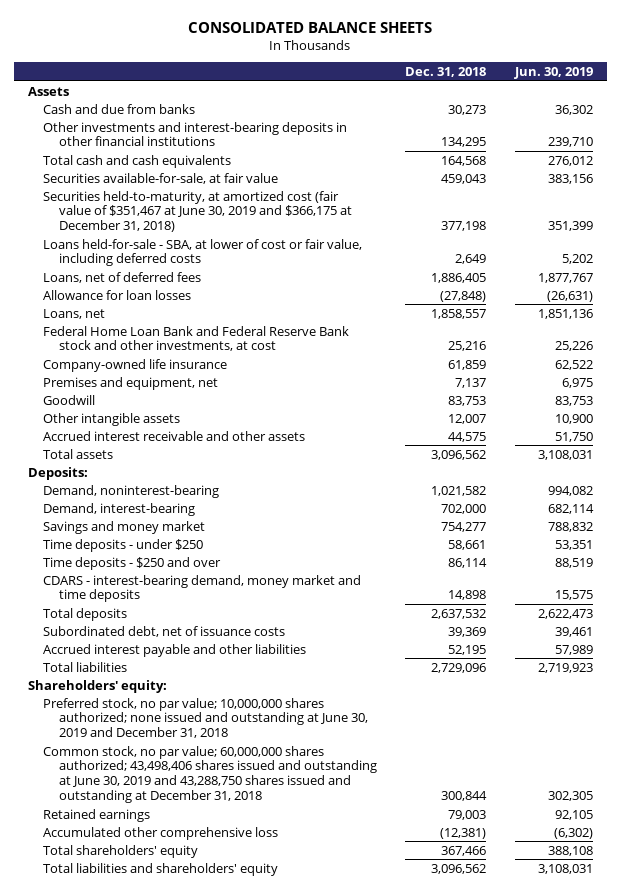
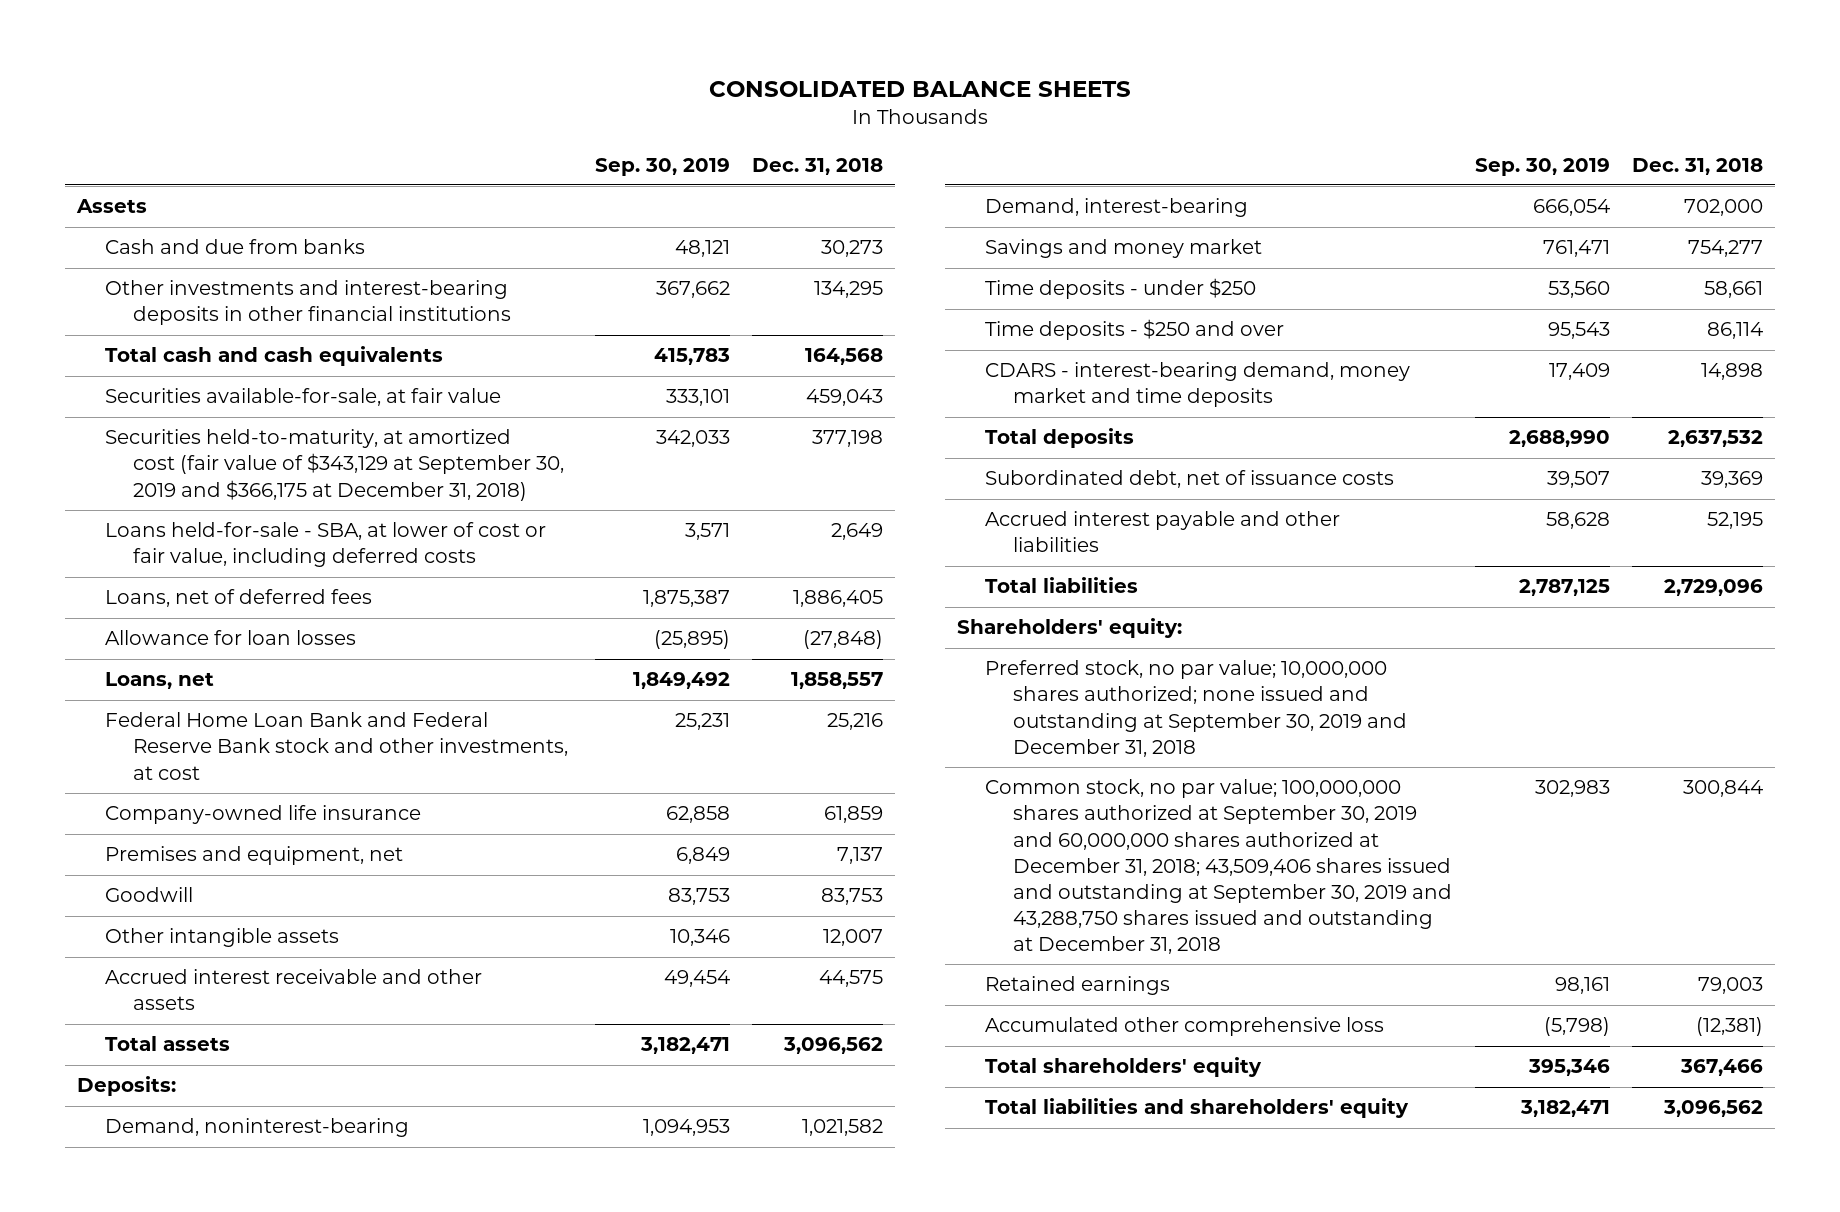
- | Dec. 31, 2018 | Jun. 30, 2019
+ | Sep. 30, 2019 | Dec. 31, 2018
- Securities held-to-maturity, at amortized cost (fair value of $351,467 at June 30, 2019 and $366,175 at December 31, 2018) | 377,198 | 351,399
+ Securities held-to-maturity, at amortized cost (fair value of $343,129 at September 30, 2019 and $366,175 at December 31, 2018) | 342,033 | 377,198
- Preferred stock, no par value; 10,000,000 shares authorized; none issued and outstanding at June 30, 2019 and December 31, 2018
- Common stock, no par value; 60,000,000 shares authorized; 43,498,406 shares issued and outstanding at June 30, 2019 and 43,288,750 shares issued and outstanding at December 31, 2018 | 300,844 | 302,305
+ Preferred stock, no par value; 10,000,000 shares authorized; none issued and outstanding at September 30, 2019 and December 31, 2018
+ Common stock, no par value; 100,000,000 shares authorized at September 30, 2019 and 60,000,000 shares authorized at December 31, 2018; 43,509,406 shares issued and outstanding at September 30, 2019 and 43,288,750 shares issued and outstanding at December 31, 2018 | 302,983 | 300,844

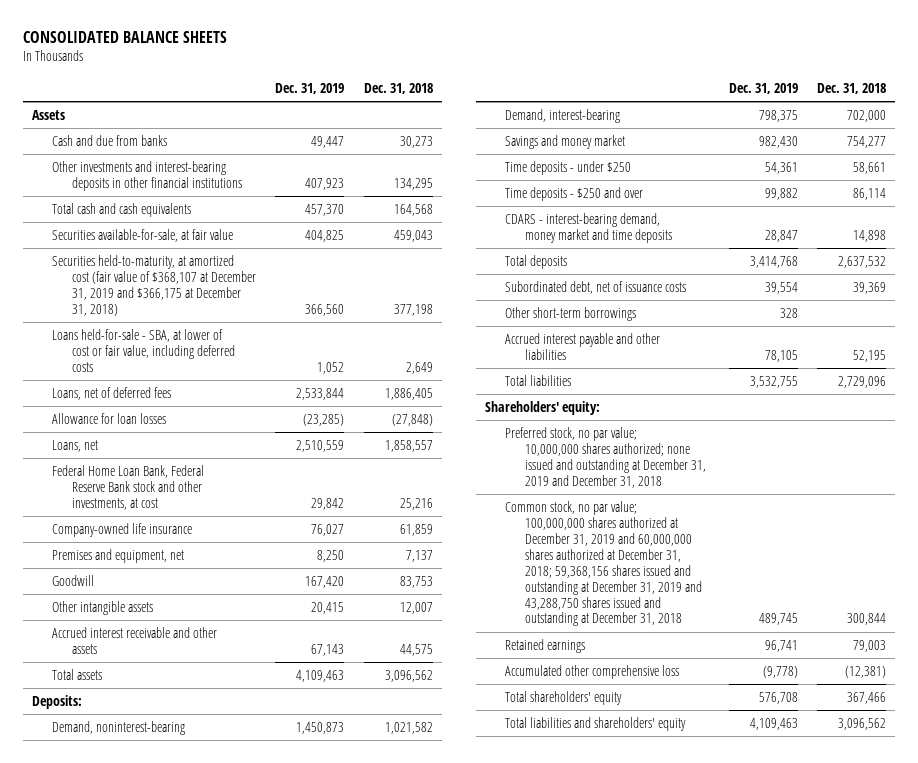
- | Sep. 30, 2019 | Dec. 31, 2018
+ | Dec. 31, 2019 | Dec. 31, 2018
- Securities held-to-maturity, at amortized cost (fair value of $343,129 at September 30, 2019 and $366,175 at December 31, 2018) | 342,033 | 377,198
+ Securities held-to-maturity, at amortized cost (fair value of $368,107 at December 31, 2019 and $366,175 at December 31, 2018) | 366,560 | 377,198
- Federal Home Loan Bank and Federal Reserve Bank stock and other investments, at cost | 25,231 | 25,216
+ Federal Home Loan Bank, Federal Reserve Bank stock and other investments, at cost | 29,842 | 25,216
+ Other short-term borrowings | 328 |
- Preferred stock, no par value; 10,000,000 shares authorized; none issued and outstanding at September 30, 2019 and December 31, 2018
- Common stock, no par value; 100,000,000 shares authorized at September 30, 2019 and 60,000,000 shares authorized at December 31, 2018; 43,509,406 shares issued and outstanding at September 30, 2019 and 43,288,750 shares issued and outstanding at December 31, 2018 | 302,983 | 300,844
+ Preferred stock, no par value; 10,000,000 shares authorized; none issued and outstanding at December 31, 2019 and December 31, 2018
+ Common stock, no par value; 100,000,000 shares authorized at December 31, 2019 and 60,000,000 shares authorized at December 31, 2018; 59,368,156 shares issued and outstanding at December 31, 2019 and 43,288,750 shares issued and outstanding at December 31, 2018 | 489,745 | 300,844

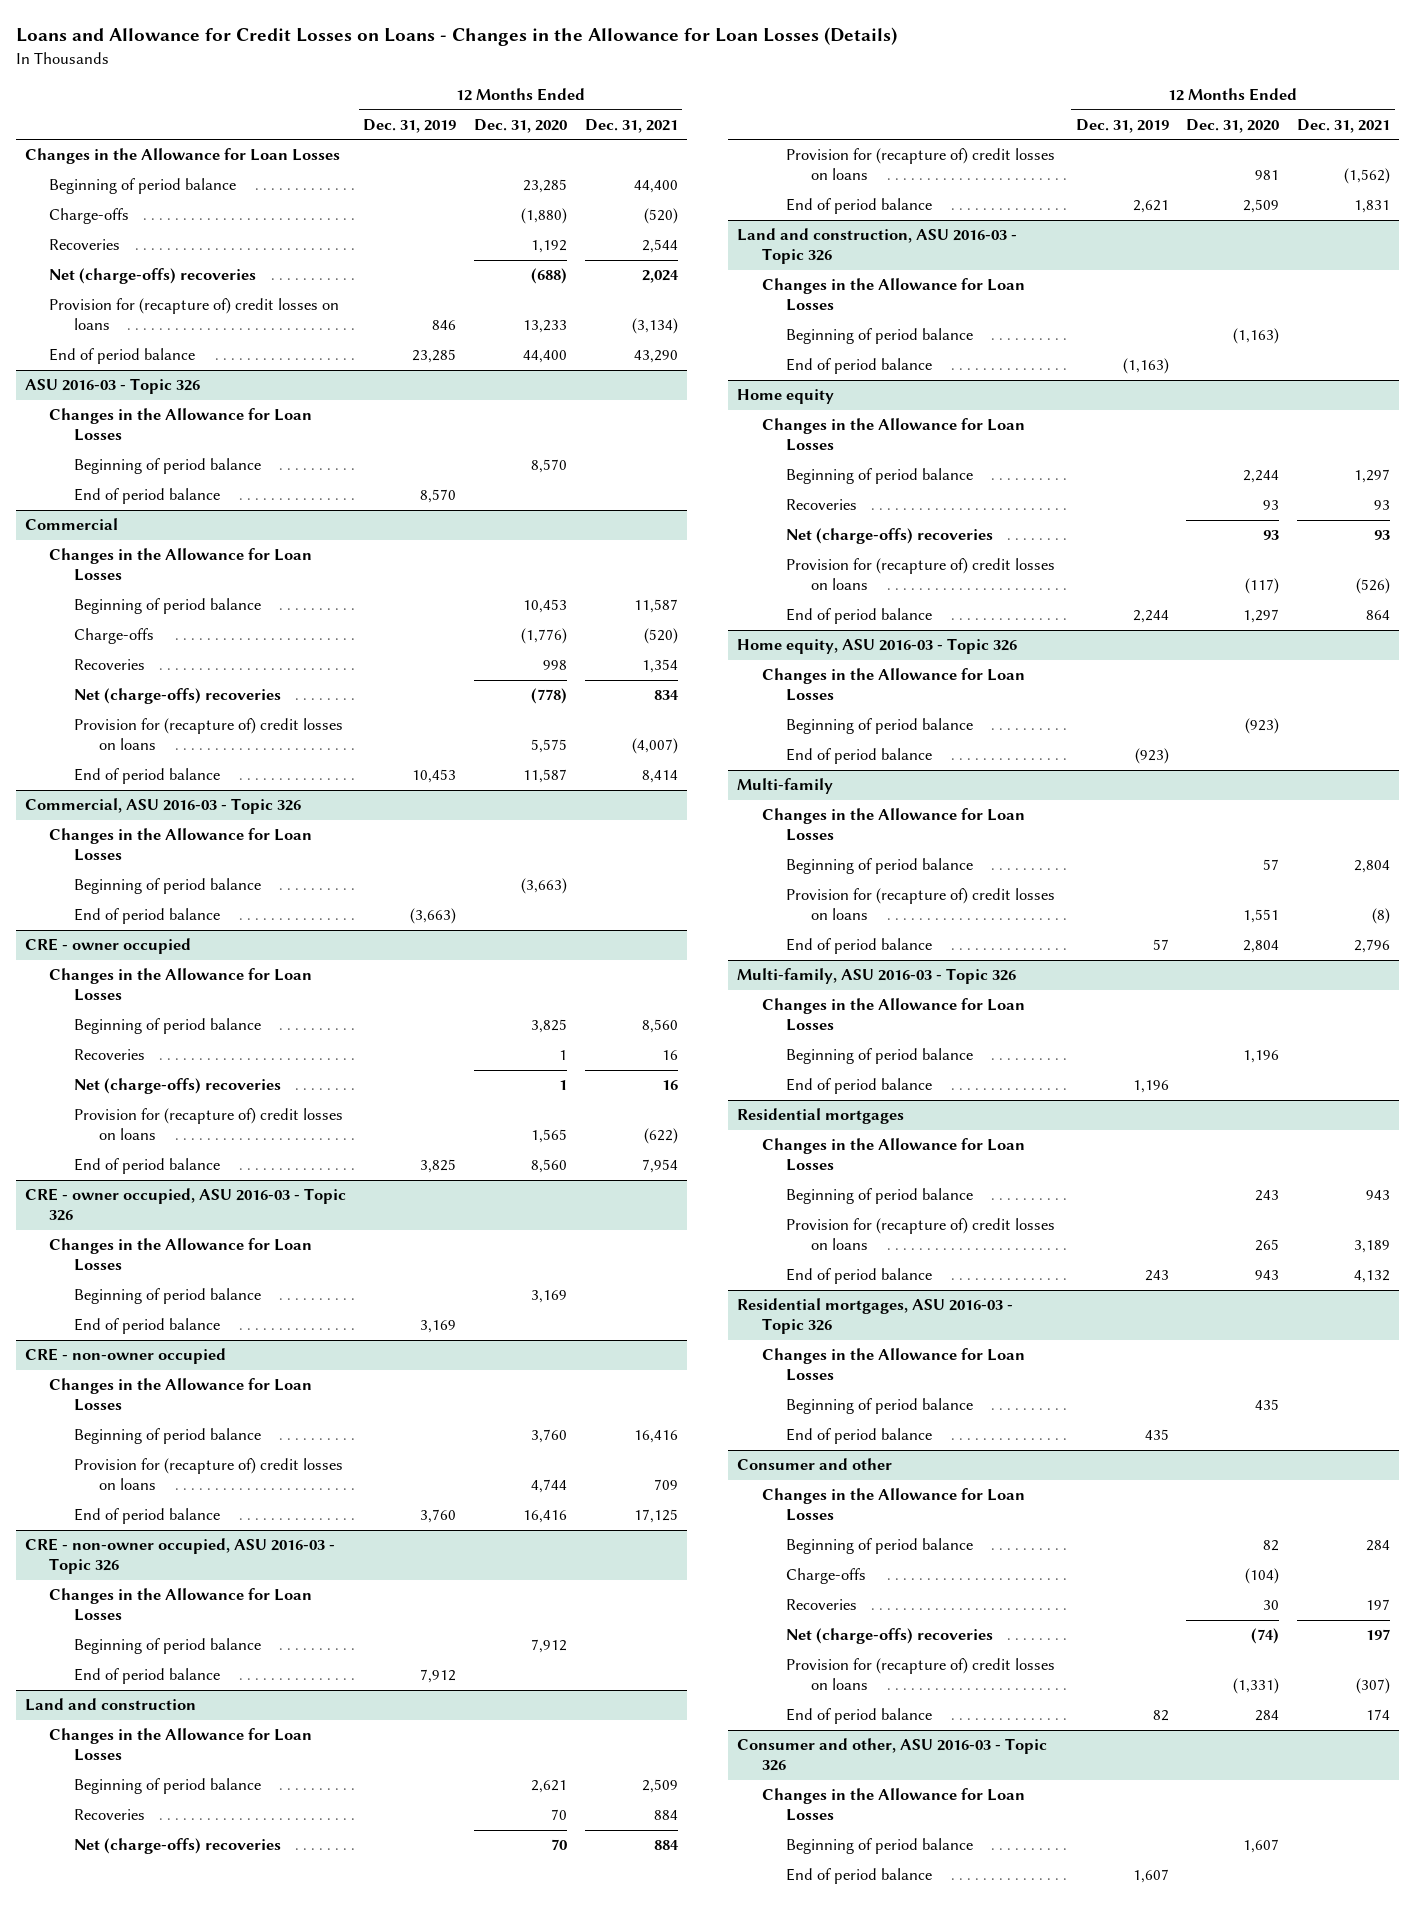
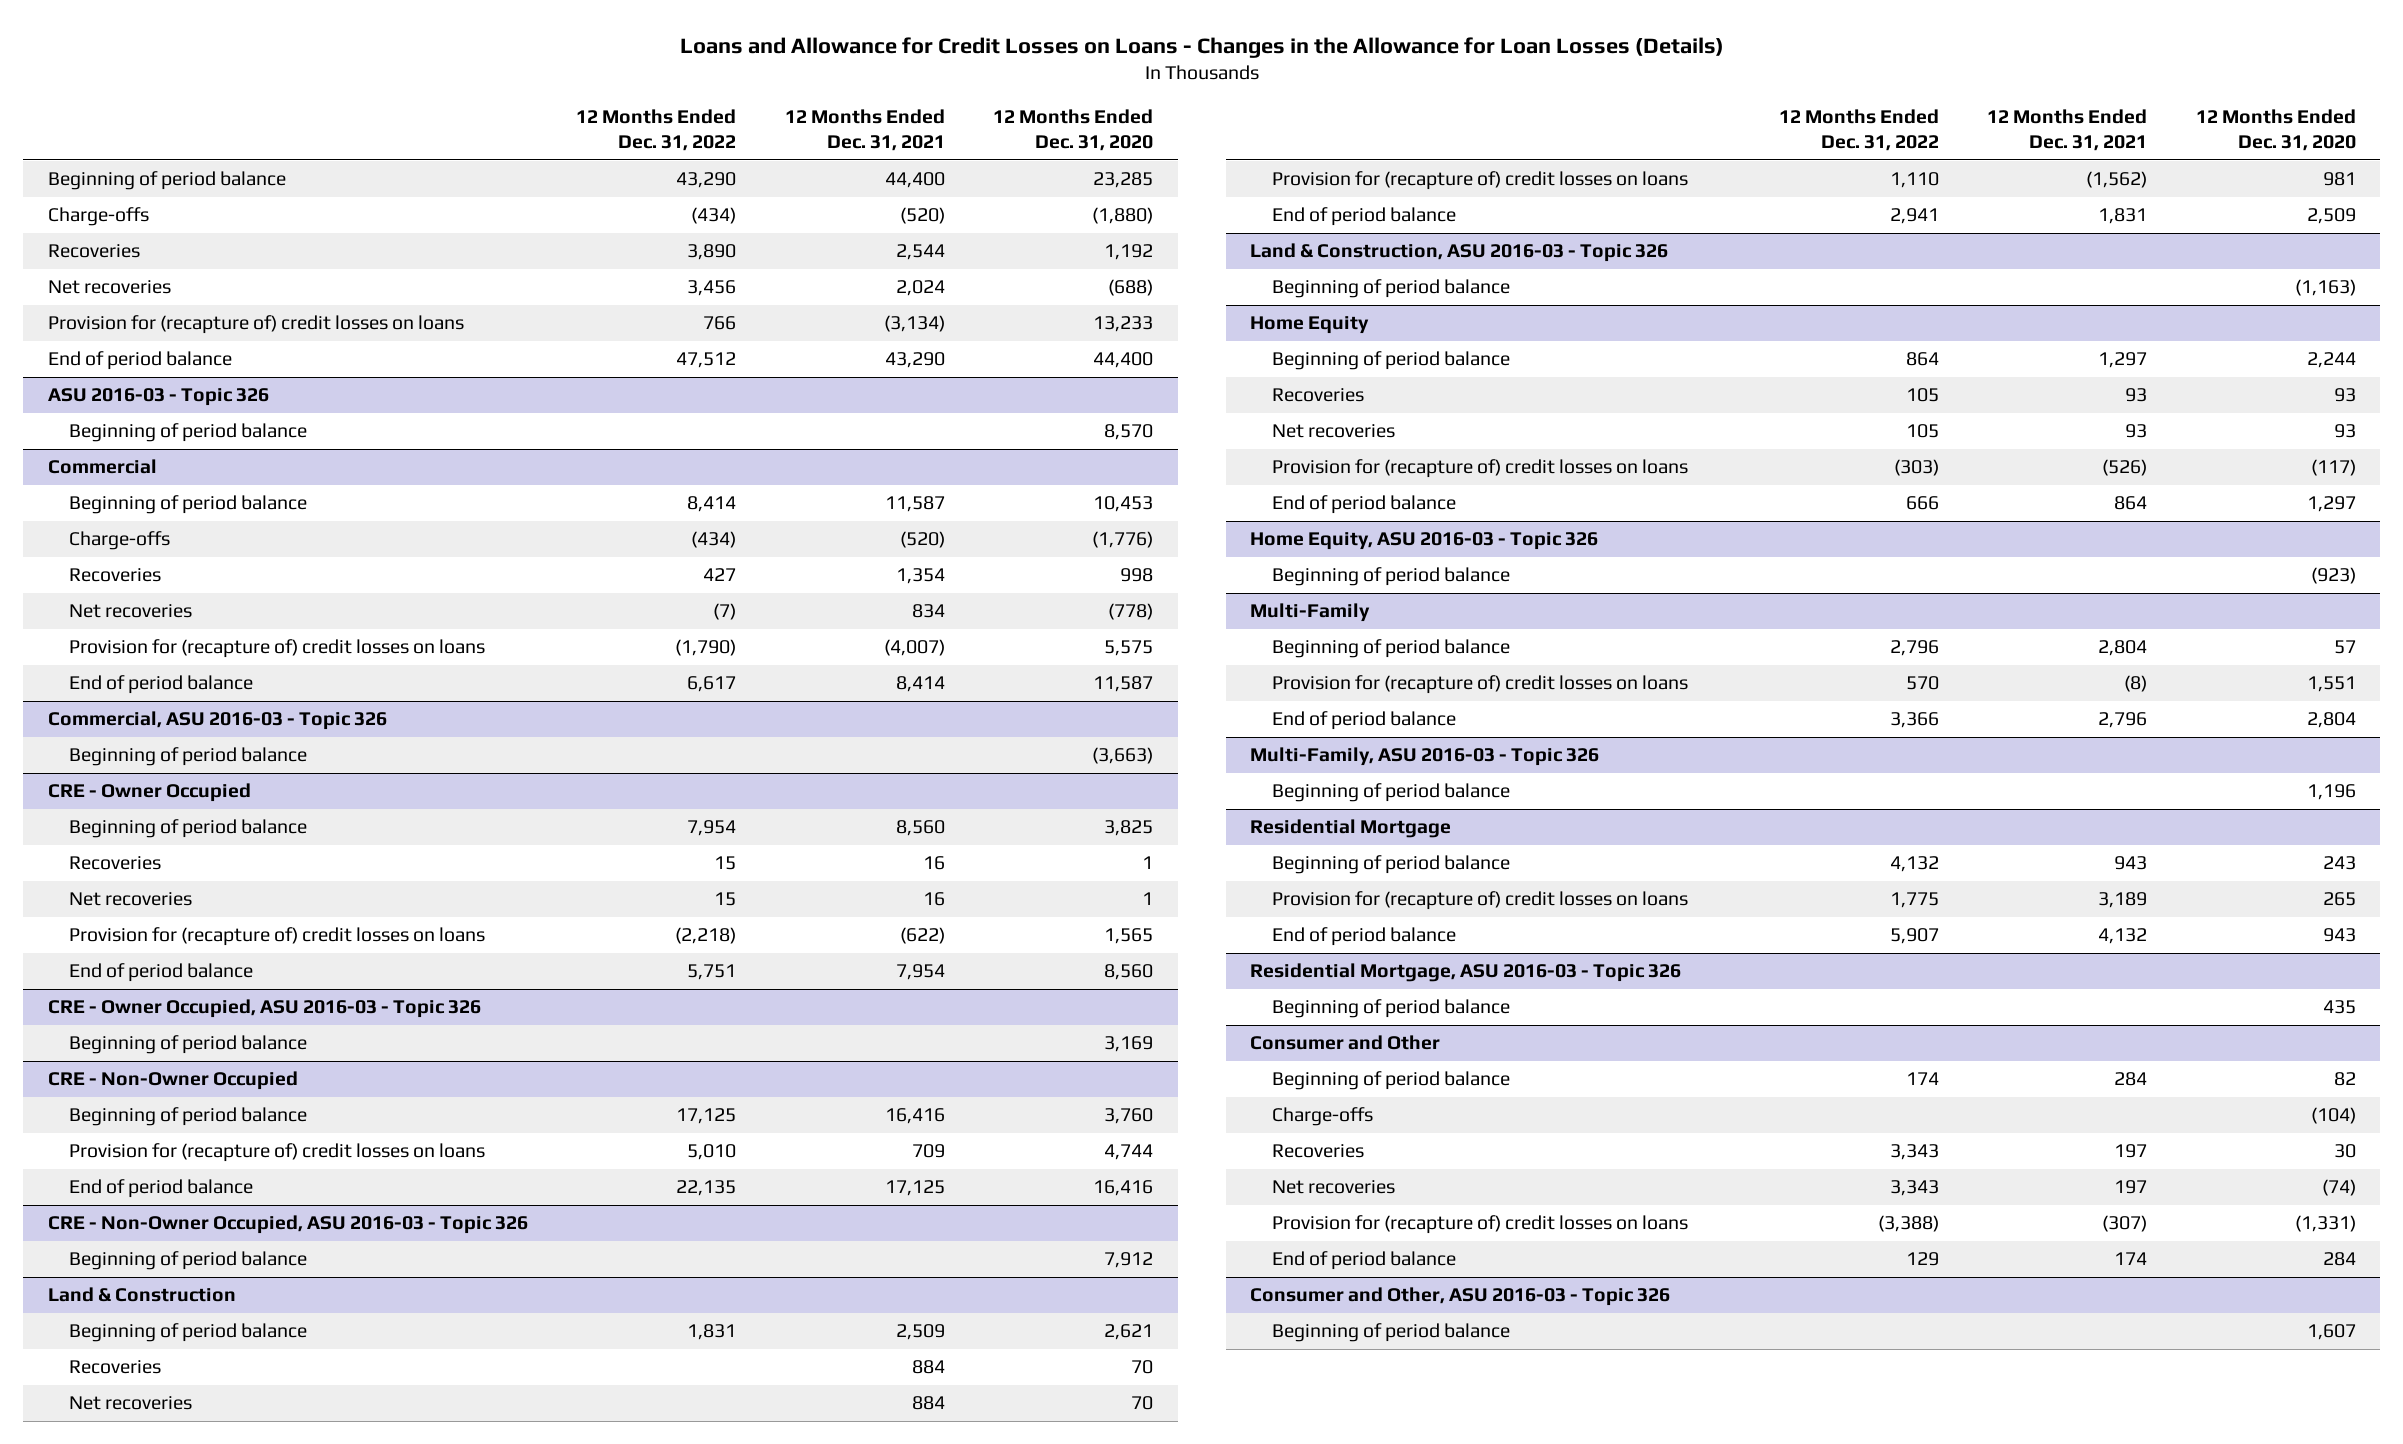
- | 12 Months Ended Dec. 31, 2019 | 12 Months Ended Dec. 31, 2020 | 12 Months Ended Dec. 31, 2021
+ | 12 Months Ended Dec. 31, 2022 | 12 Months Ended Dec. 31, 2021 | 12 Months Ended Dec. 31, 2020
- Changes in the Allowance for Loan Losses
- Net (charge-offs) recoveries | | (688) | 2,024
+ Net recoveries | 3,456 | 2,024 | (688)
@ ASU 2016-03 - Topic 326
- Changes in the Allowance for Loan Losses
- End of period balance | 8,570 | |
@ Commercial
- Changes in the Allowance for Loan Losses
- Net (charge-offs) recoveries | | (778) | 834
+ Net recoveries | (7) | 834 | (778)
@ Commercial, ASU 2016-03 - Topic 326
- Changes in the Allowance for Loan Losses
- End of period balance | (3,663) | |
- CRE - owner occupied
- Changes in the Allowance for Loan Losses
+ CRE - Owner Occupied
- Net (charge-offs) recoveries | | 1 | 16
+ Net recoveries | 15 | 16 | 1
- CRE - owner occupied, ASU 2016-03 - Topic 326
- Changes in the Allowance for Loan Losses
+ CRE - Owner Occupied, ASU 2016-03 - Topic 326
- End of period balance | 3,169 | |
- CRE - non-owner occupied
- Changes in the Allowance for Loan Losses
+ CRE - Non-Owner Occupied
- CRE - non-owner occupied, ASU 2016-03 - Topic 326
- Changes in the Allowance for Loan Losses
+ CRE - Non-Owner Occupied, ASU 2016-03 - Topic 326
- End of period balance | 7,912 | |
- Land and construction
- Changes in the Allowance for Loan Losses
+ Land & Construction
- Net (charge-offs) recoveries | | 70 | 884
+ Net recoveries | | 884 | 70
- Land and construction, ASU 2016-03 - Topic 326
- Changes in the Allowance for Loan Losses
+ Land & Construction, ASU 2016-03 - Topic 326
- End of period balance | (1,163) | |
- Home equity
- Changes in the Allowance for Loan Losses
+ Home Equity
- Net (charge-offs) recoveries | | 93 | 93
+ Net recoveries | 105 | 93 | 93
- Home equity, ASU 2016-03 - Topic 326
- Changes in the Allowance for Loan Losses
+ Home Equity, ASU 2016-03 - Topic 326
- End of period balance | (923) | |
- Multi-family
- Changes in the Allowance for Loan Losses
+ Multi-Family
- Multi-family, ASU 2016-03 - Topic 326
- Changes in the Allowance for Loan Losses
+ Multi-Family, ASU 2016-03 - Topic 326
- End of period balance | 1,196 | |
- Residential mortgages
- Changes in the Allowance for Loan Losses
+ Residential Mortgage
- Residential mortgages, ASU 2016-03 - Topic 326
- Changes in the Allowance for Loan Losses
+ Residential Mortgage, ASU 2016-03 - Topic 326
- End of period balance | 435 | |
- Consumer and other
- Changes in the Allowance for Loan Losses
+ Consumer and Other
- Net (charge-offs) recoveries | | (74) | 197
+ Net recoveries | 3,343 | 197 | (74)
- Consumer and other, ASU 2016-03 - Topic 326
- Changes in the Allowance for Loan Losses
+ Consumer and Other, ASU 2016-03 - Topic 326
- End of period balance | 1,607 | |

